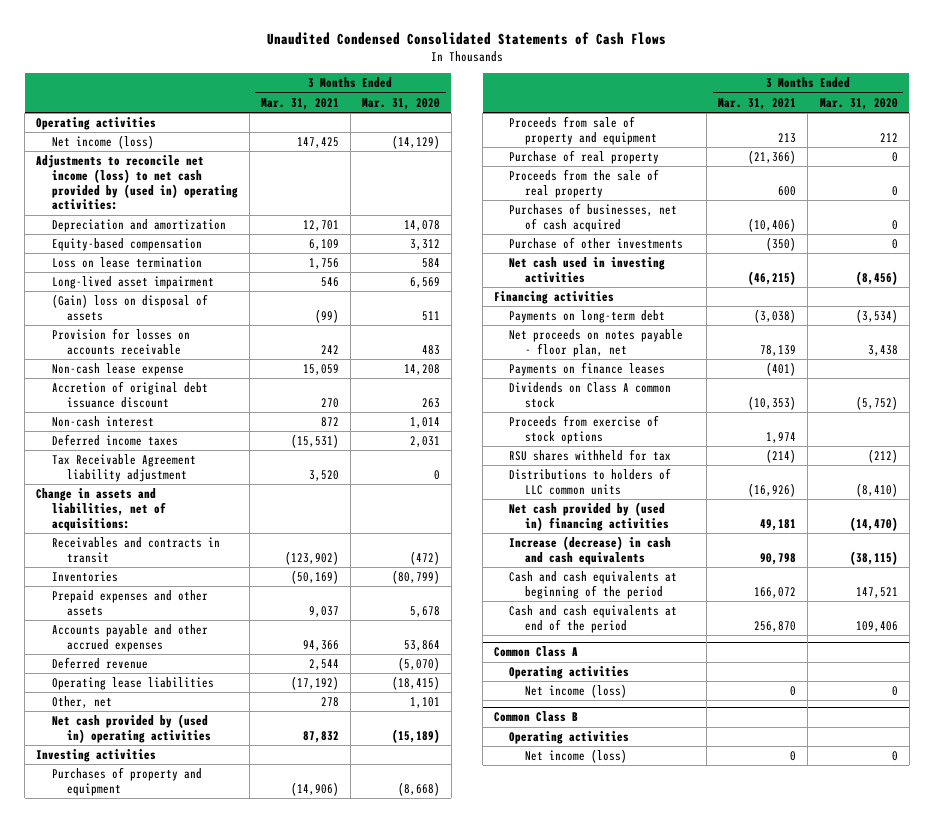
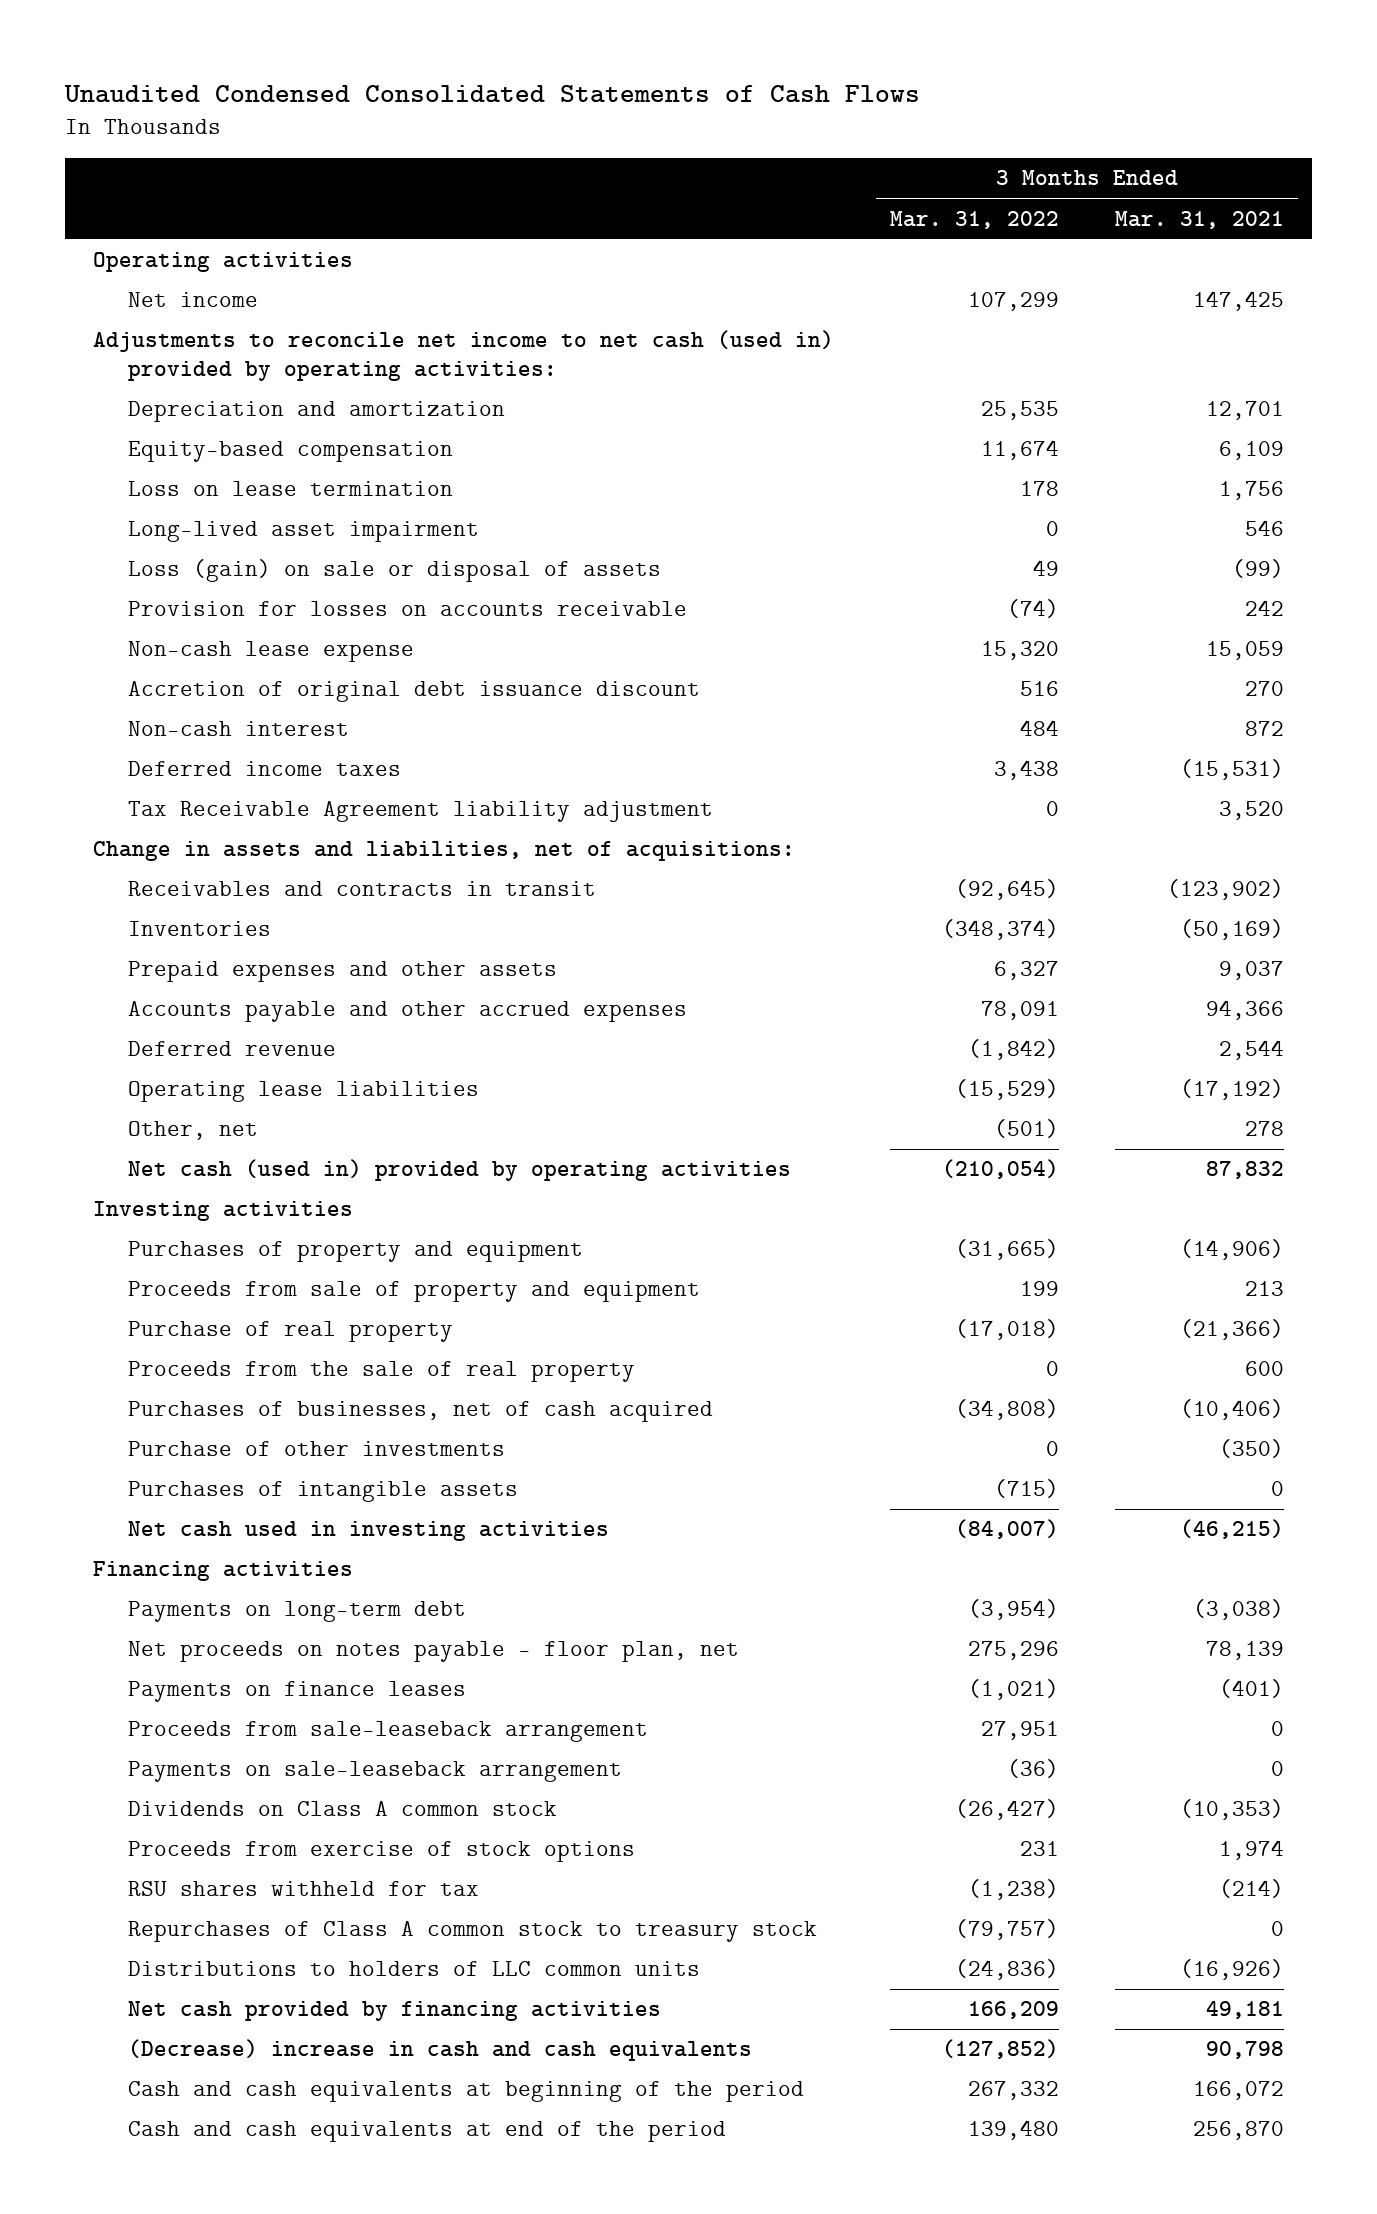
- | 3 Months Ended Mar. 31, 2021 | 3 Months Ended Mar. 31, 2020
+ | 3 Months Ended Mar. 31, 2022 | 3 Months Ended Mar. 31, 2021
- Net income (loss) | 147,425 | (14,129)
- Adjustments to reconcile net income (loss) to net cash provided by (used in) operating activities:
+ Net income | 107,299 | 147,425
+ Adjustments to reconcile net income to net cash (used in) provided by operating activities:
- (Gain) loss on disposal of assets | (99) | 511
+ Loss (gain) on sale or disposal of assets | 49 | (99)
- Net cash provided by (used in) operating activities | 87,832 | (15,189)
+ Net cash (used in) provided by operating activities | (210,054) | 87,832
+ Purchases of intangible assets | (715) | 0
+ Proceeds from sale-leaseback arrangement | 27,951 | 0
+ Payments on sale-leaseback arrangement | (36) | 0
+ Repurchases of Class A common stock to treasury stock | (79,757) | 0
- Net cash provided by (used in) financing activities | 49,181 | (14,470)
- Increase (decrease) in cash and cash equivalents | 90,798 | (38,115)
+ Net cash provided by financing activities | 166,209 | 49,181
+ (Decrease) increase in cash and cash equivalents | (127,852) | 90,798
- Common Class A
- Operating activities
- Net income (loss) | 0 | 0
- Common Class B
- Operating activities
- Net income (loss) | 0 | 0

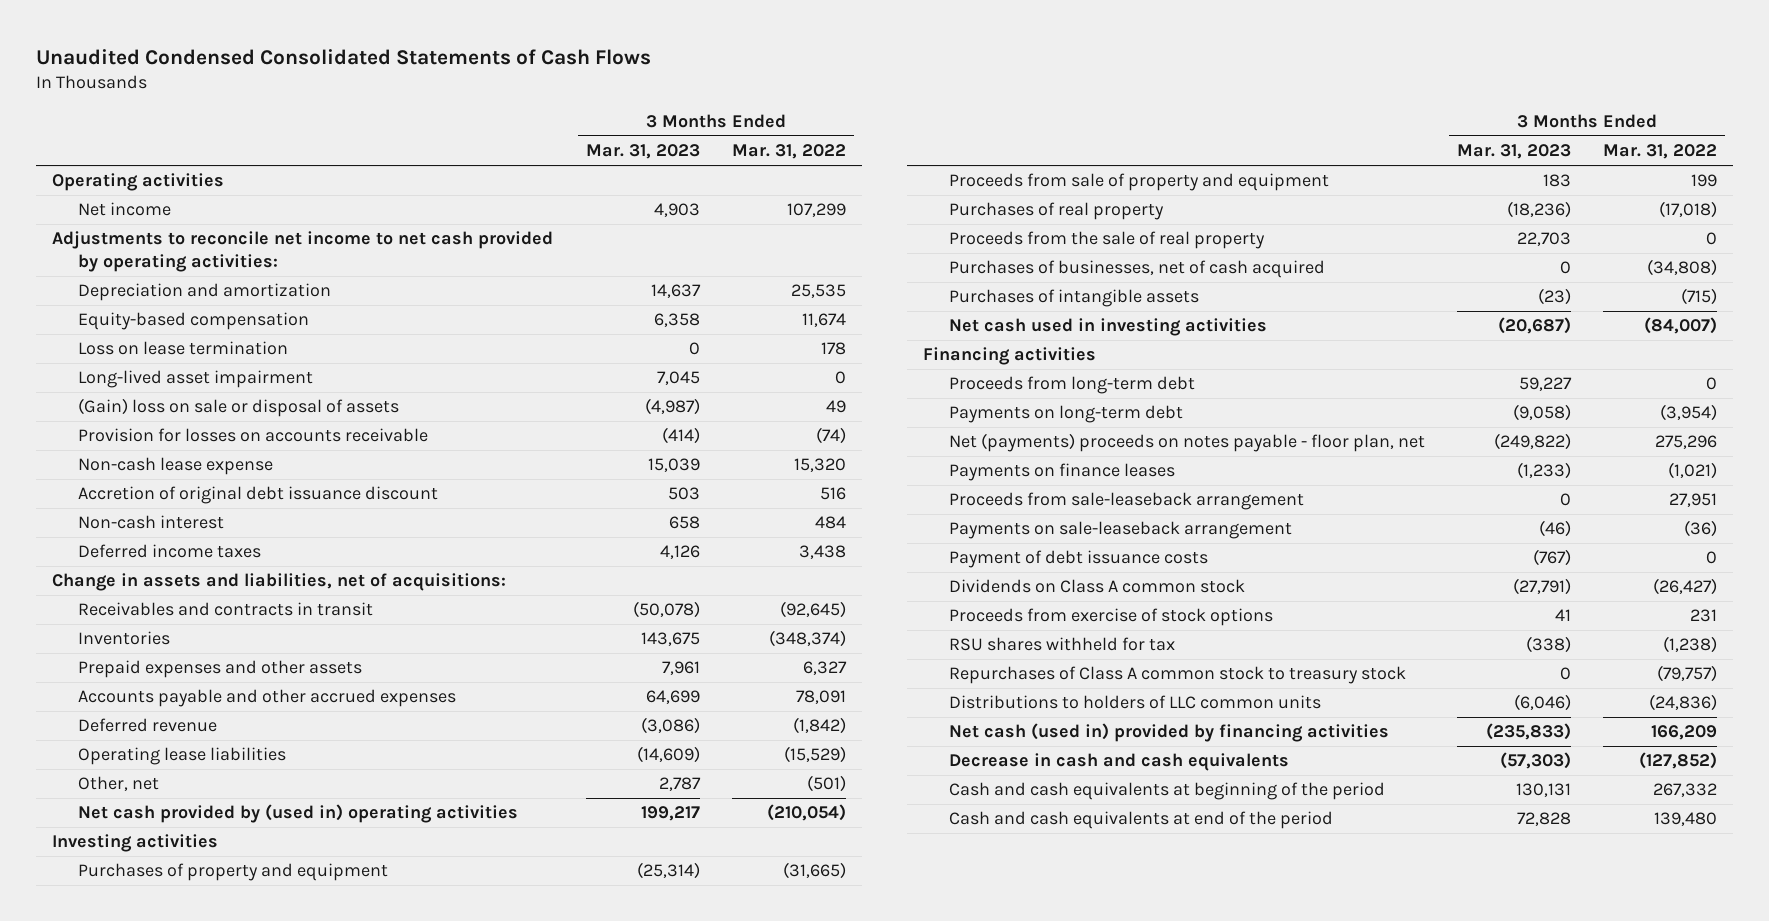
- | 3 Months Ended Mar. 31, 2022 | 3 Months Ended Mar. 31, 2021
+ | 3 Months Ended Mar. 31, 2023 | 3 Months Ended Mar. 31, 2022
- Adjustments to reconcile net income to net cash (used in) provided by operating activities:
+ Adjustments to reconcile net income to net cash provided by operating activities:
- Loss (gain) on sale or disposal of assets | 49 | (99)
+ (Gain) loss on sale or disposal of assets | (4,987) | 49
- Tax Receivable Agreement liability adjustment | 0 | 3,520
- Net cash (used in) provided by operating activities | (210,054) | 87,832
+ Net cash provided by (used in) operating activities | 199,217 | (210,054)
- Purchase of real property | (17,018) | (21,366)
+ Purchases of real property | (18,236) | (17,018)
- Purchase of other investments | 0 | (350)
+ Proceeds from long-term debt | 59,227 | 0
- Net proceeds on notes payable - floor plan, net | 275,296 | 78,139
+ Net (payments) proceeds on notes payable - floor plan, net | (249,822) | 275,296
+ Payment of debt issuance costs | (767) | 0
- Net cash provided by financing activities | 166,209 | 49,181
- (Decrease) increase in cash and cash equivalents | (127,852) | 90,798
+ Net cash (used in) provided by financing activities | (235,833) | 166,209
+ Decrease in cash and cash equivalents | (57,303) | (127,852)

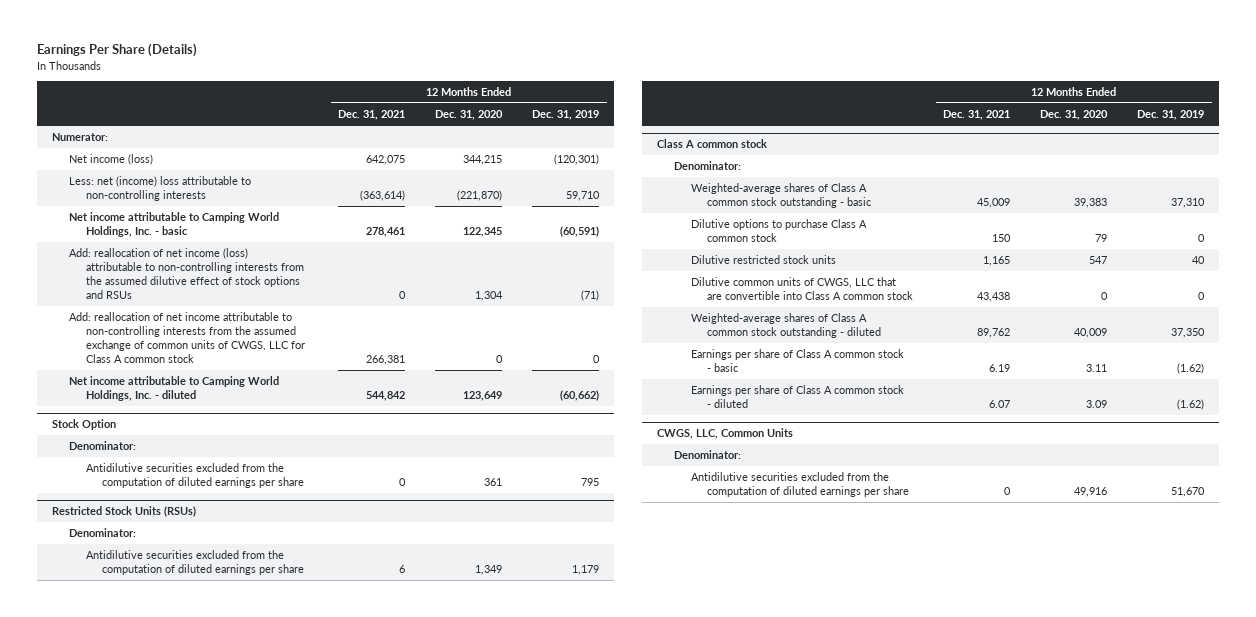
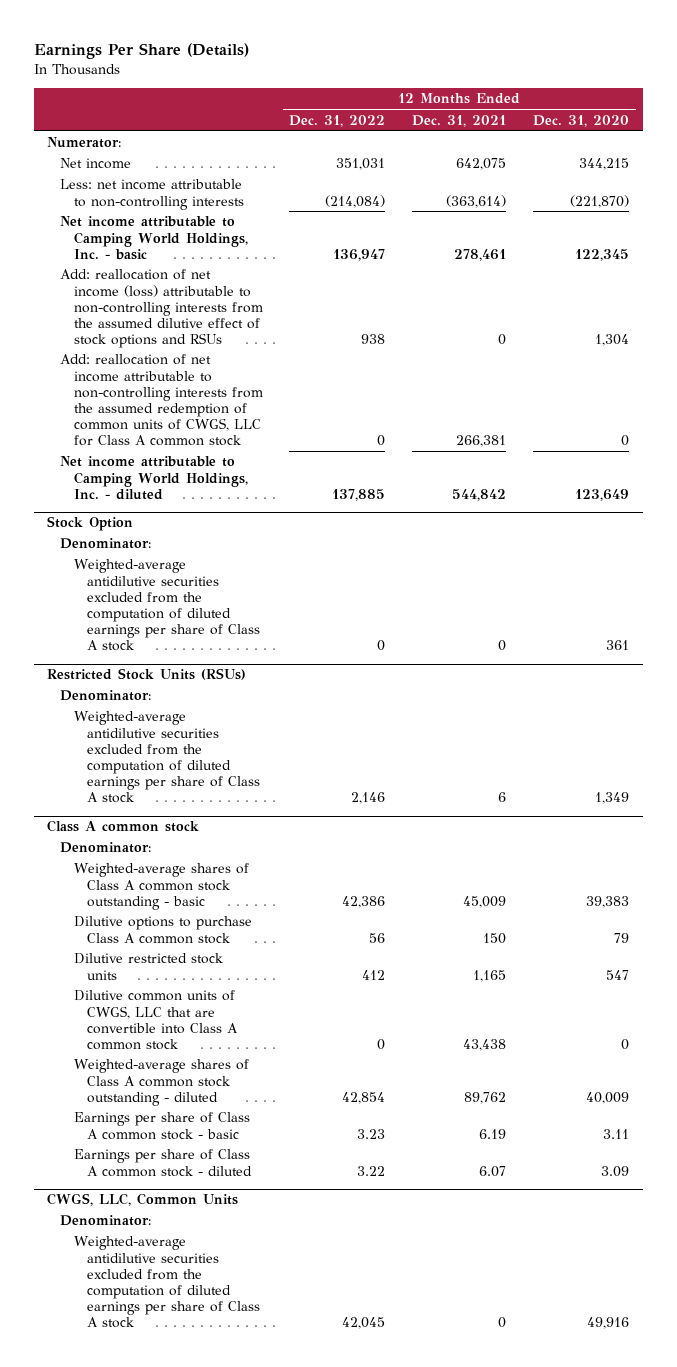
- | 12 Months Ended Dec. 31, 2021 | 12 Months Ended Dec. 31, 2020 | 12 Months Ended Dec. 31, 2019
+ | 12 Months Ended Dec. 31, 2022 | 12 Months Ended Dec. 31, 2021 | 12 Months Ended Dec. 31, 2020
- Net income (loss) | 642,075 | 344,215 | (120,301)
- Less: net (income) loss attributable to non-controlling interests | (363,614) | (221,870) | 59,710
+ Net income | 351,031 | 642,075 | 344,215
+ Less: net income attributable to non-controlling interests | (214,084) | (363,614) | (221,870)
- Add: reallocation of net income attributable to non-controlling interests from the assumed exchange of common units of CWGS, LLC for Class A common stock | 266,381 | 0 | 0
+ Add: reallocation of net income attributable to non-controlling interests from the assumed redemption of common units of CWGS, LLC for Class A common stock | 0 | 266,381 | 0
@ Stock Option
- Antidilutive securities excluded from the computation of diluted earnings per share | 0 | 361 | 795
+ Weighted-average antidilutive securities excluded from the computation of diluted earnings per share of Class A stock | 0 | 0 | 361
@ Restricted Stock Units (RSUs)
- Antidilutive securities excluded from the computation of diluted earnings per share | 6 | 1,349 | 1,179
+ Weighted-average antidilutive securities excluded from the computation of diluted earnings per share of Class A stock | 2,146 | 6 | 1,349
@ CWGS, LLC, Common Units
- Antidilutive securities excluded from the computation of diluted earnings per share | 0 | 49,916 | 51,670
+ Weighted-average antidilutive securities excluded from the computation of diluted earnings per share of Class A stock | 42,045 | 0 | 49,916

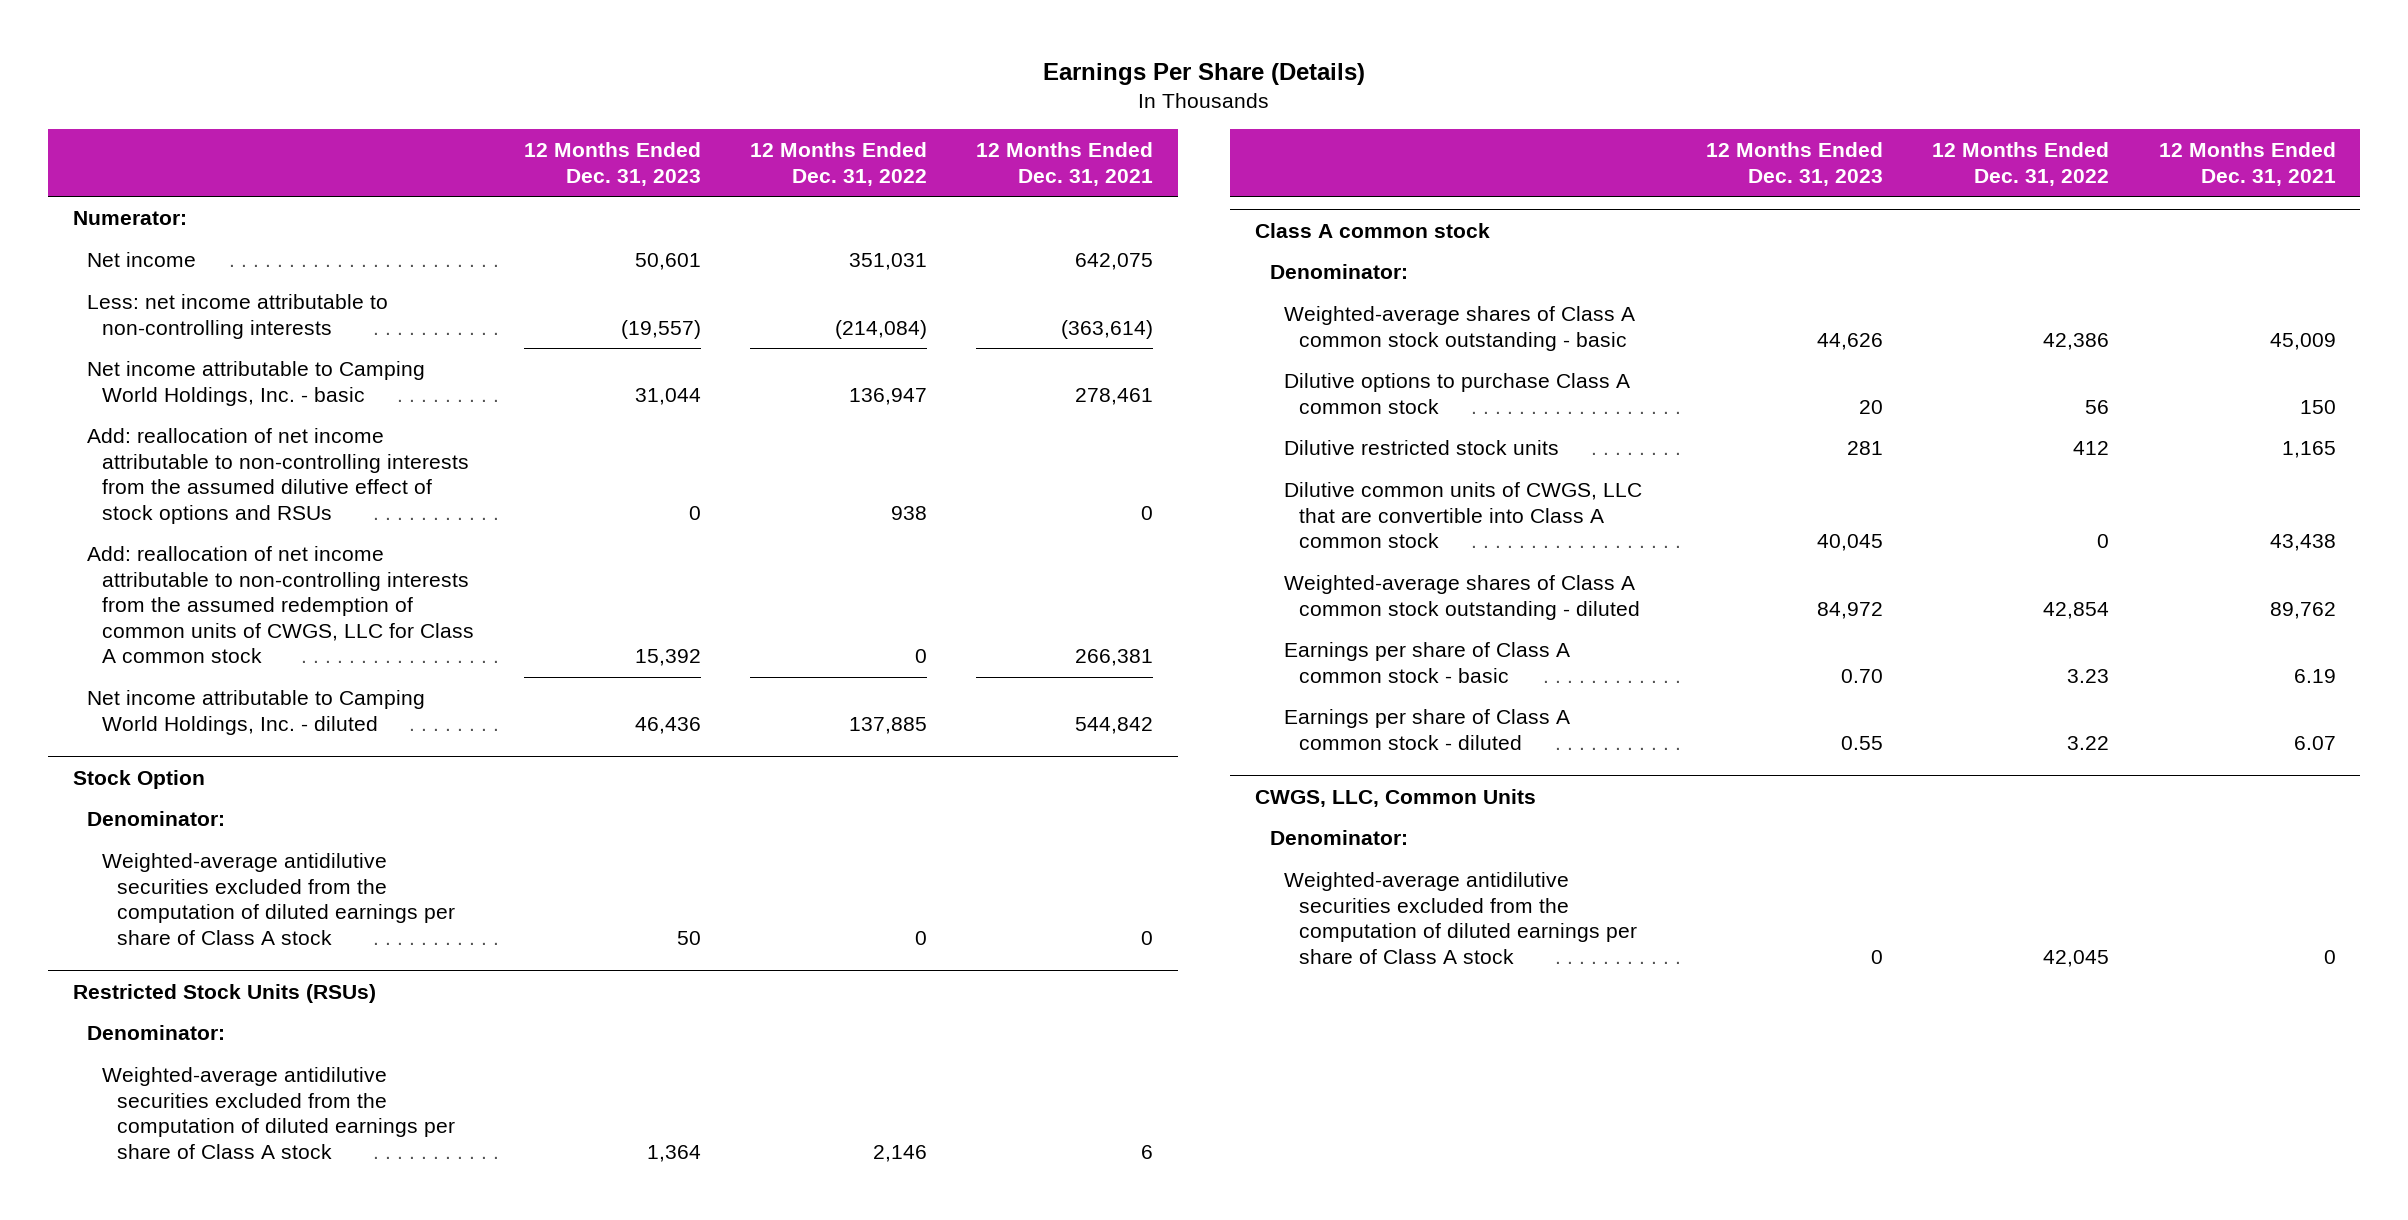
- | 12 Months Ended Dec. 31, 2022 | 12 Months Ended Dec. 31, 2021 | 12 Months Ended Dec. 31, 2020
+ | 12 Months Ended Dec. 31, 2023 | 12 Months Ended Dec. 31, 2022 | 12 Months Ended Dec. 31, 2021
- Add: reallocation of net income (loss) attributable to non-controlling interests from the assumed dilutive effect of stock options and RSUs | 938 | 0 | 1,304
+ Add: reallocation of net income attributable to non-controlling interests from the assumed dilutive effect of stock options and RSUs | 0 | 938 | 0

